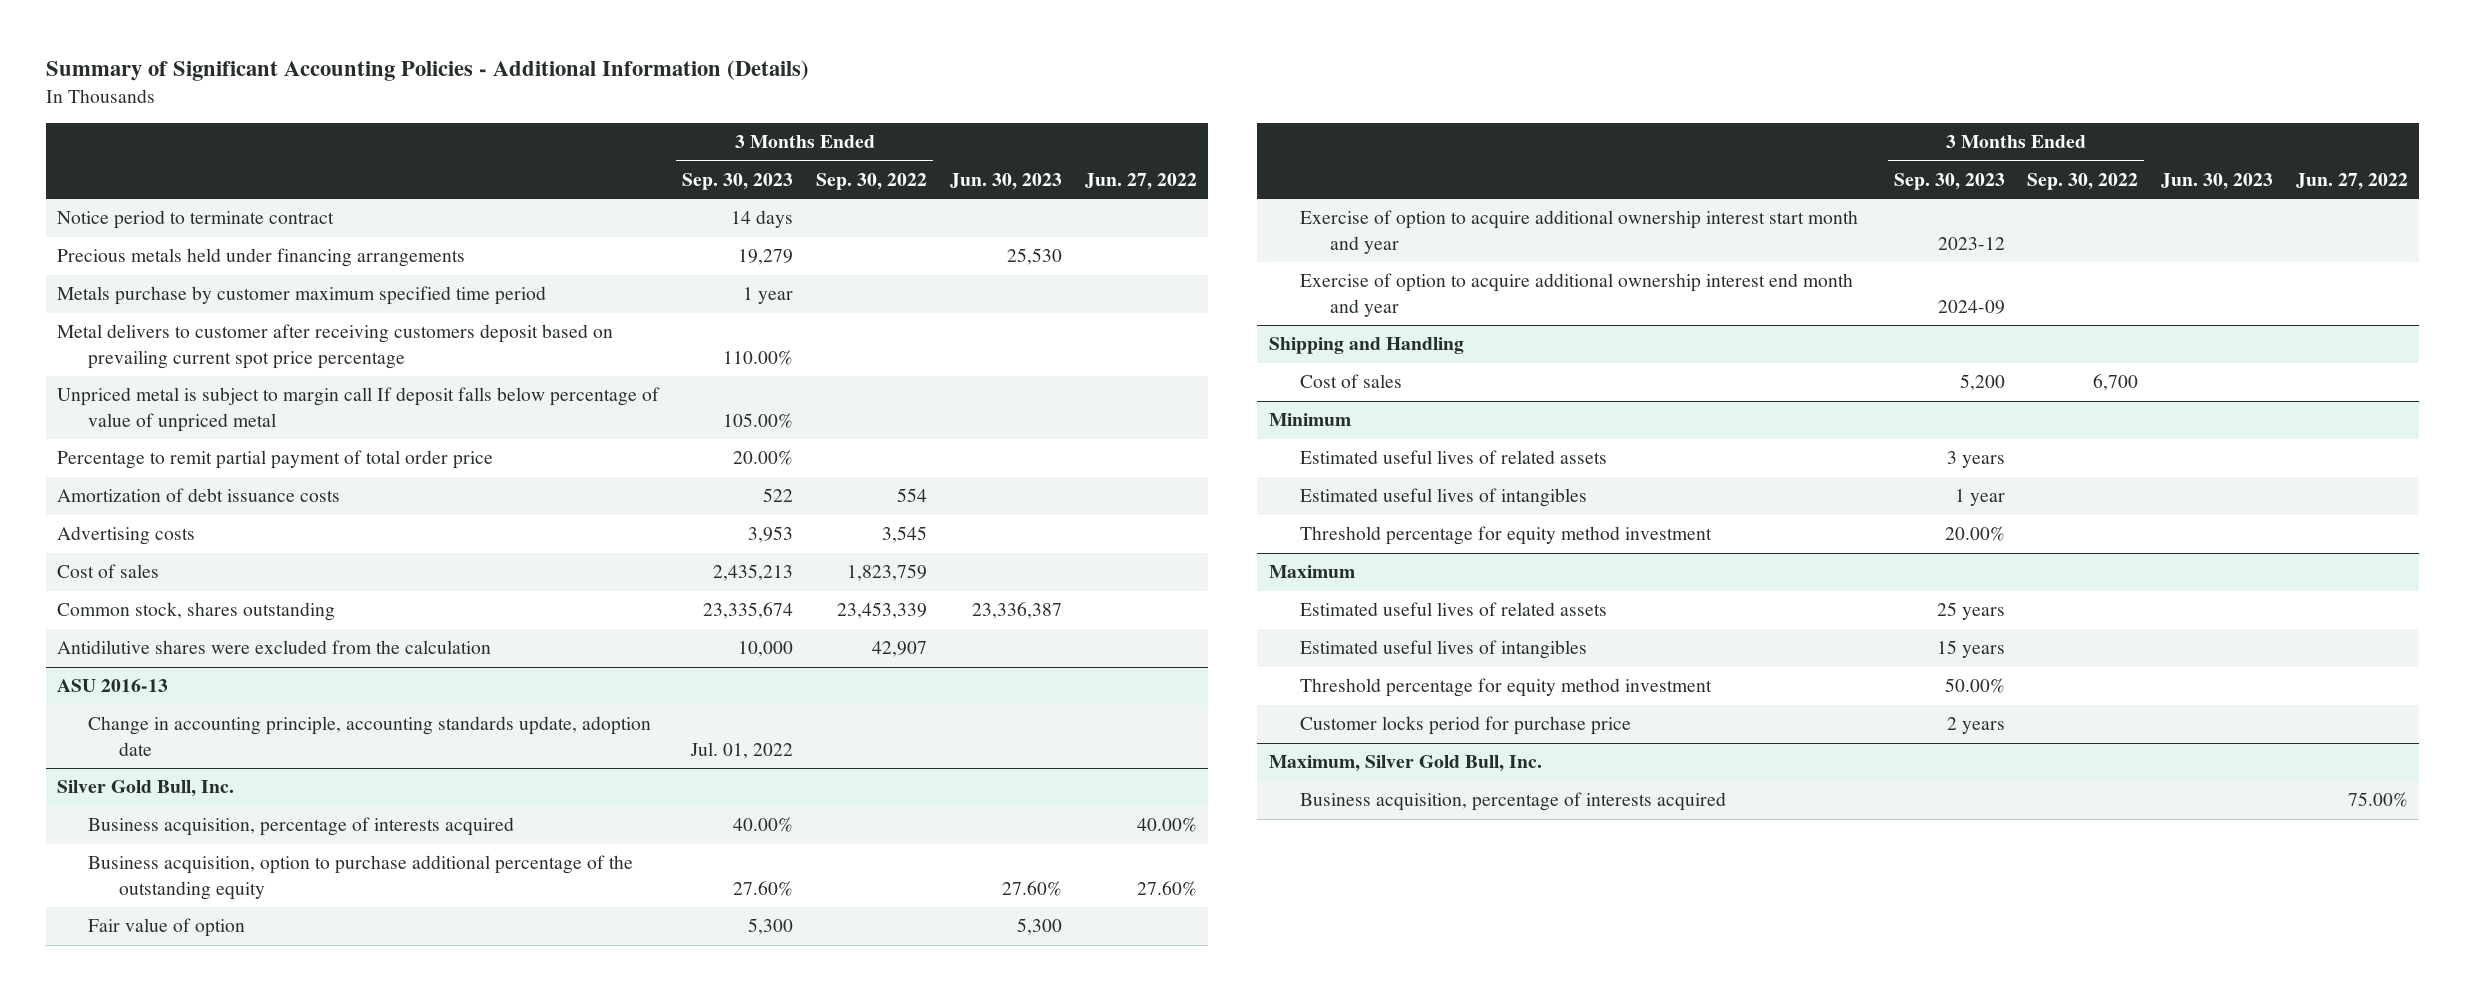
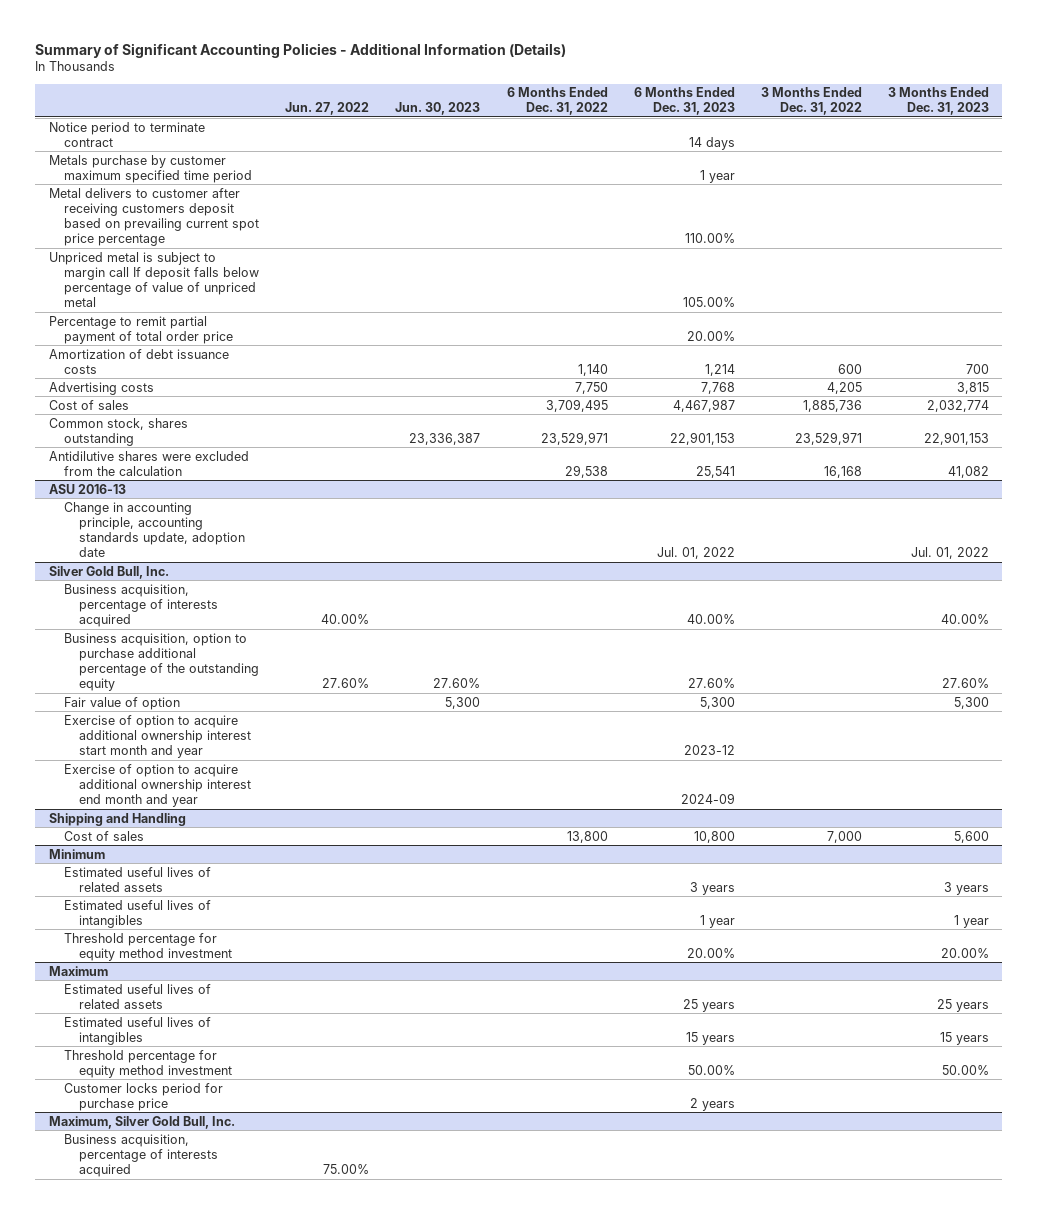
- | 3 Months Ended Sep. 30, 2023 | 3 Months Ended Sep. 30, 2022 | Jun. 30, 2023 | Jun. 27, 2022
+ | Jun. 27, 2022 | Jun. 30, 2023 | 6 Months Ended Dec. 31, 2022 | 6 Months Ended Dec. 31, 2023 | 3 Months Ended Dec. 31, 2022 | 3 Months Ended Dec. 31, 2023
- Precious metals held under financing arrangements | 19,279 | | 25,530 |

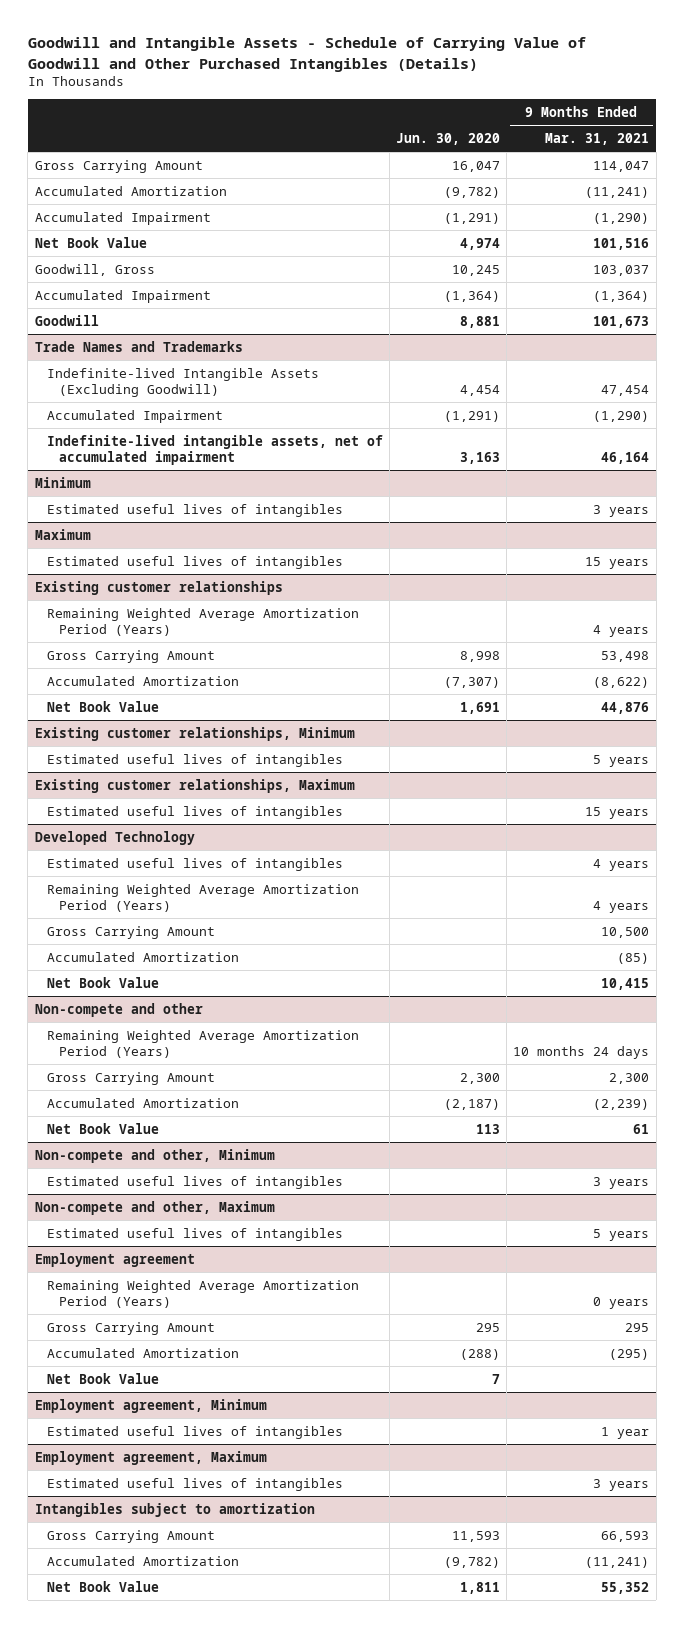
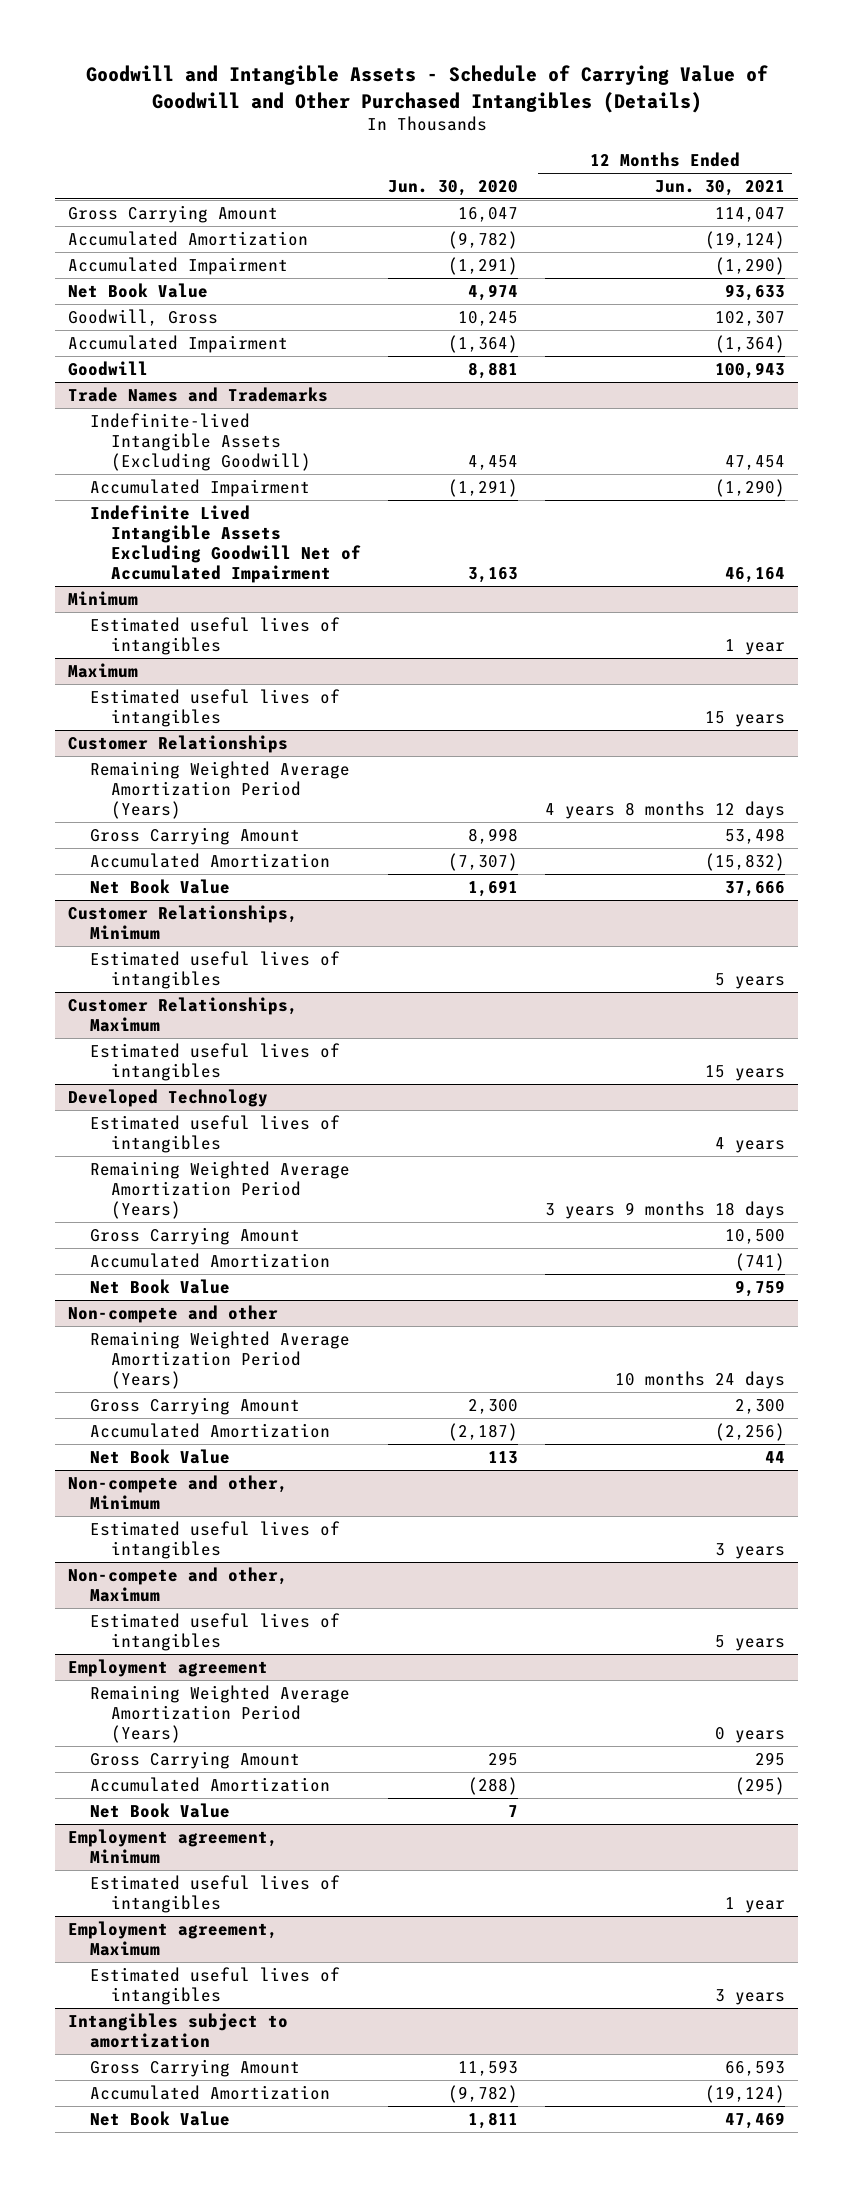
- | Jun. 30, 2020 | 9 Months Ended Mar. 31, 2021
+ | Jun. 30, 2020 | 12 Months Ended Jun. 30, 2021
@ Trade Names and Trademarks
- Indefinite-lived intangible assets, net of accumulated impairment | 3,163 | 46,164
+ Indefinite Lived Intangible Assets Excluding Goodwill Net of Accumulated Impairment | 3,163 | 46,164
- Existing customer relationships
+ Customer Relationships
- Existing customer relationships, Minimum
+ Customer Relationships, Minimum
- Existing customer relationships, Maximum
+ Customer Relationships, Maximum

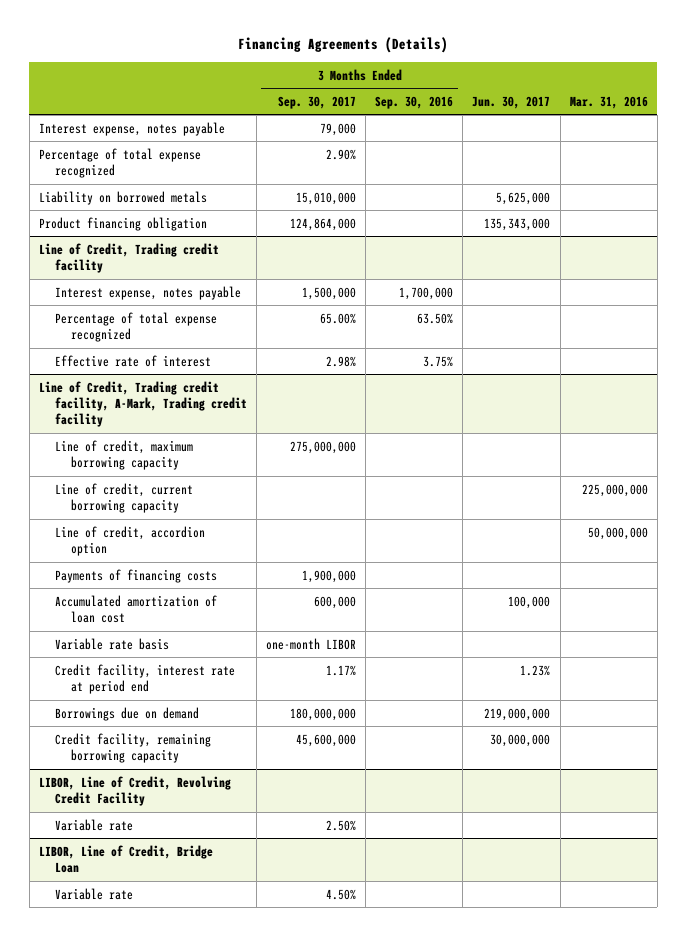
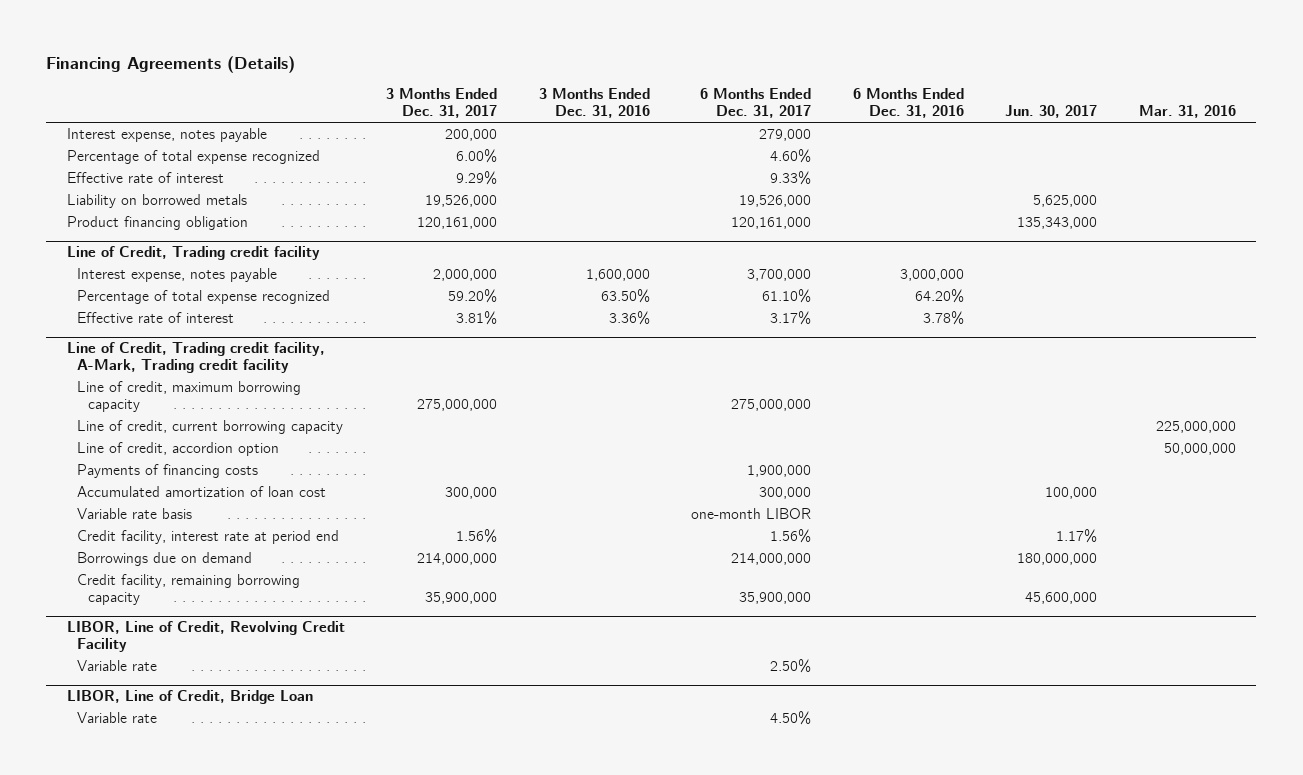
- | 3 Months Ended Sep. 30, 2017 | 3 Months Ended Sep. 30, 2016 | Jun. 30, 2017 | Mar. 31, 2016
+ | 3 Months Ended Dec. 31, 2017 | 3 Months Ended Dec. 31, 2016 | 6 Months Ended Dec. 31, 2017 | 6 Months Ended Dec. 31, 2016 | Jun. 30, 2017 | Mar. 31, 2016
+ Effective rate of interest | 9.29% | | 9.33% | | |
@ Line of Credit, Trading credit facility, A-Mark, Trading credit facility
- Credit facility, interest rate at period end | 1.17% | | 1.23% |
- Borrowings due on demand | 180,000,000 | | 219,000,000 |
- Credit facility, remaining borrowing capacity | 45,600,000 | | 30,000,000 |
+ Credit facility, interest rate at period end | 1.56% | | 1.56% | | 1.17% |
+ Borrowings due on demand | 214,000,000 | | 214,000,000 | | 180,000,000 |
+ Credit facility, remaining borrowing capacity | 35,900,000 | | 35,900,000 | | 45,600,000 |

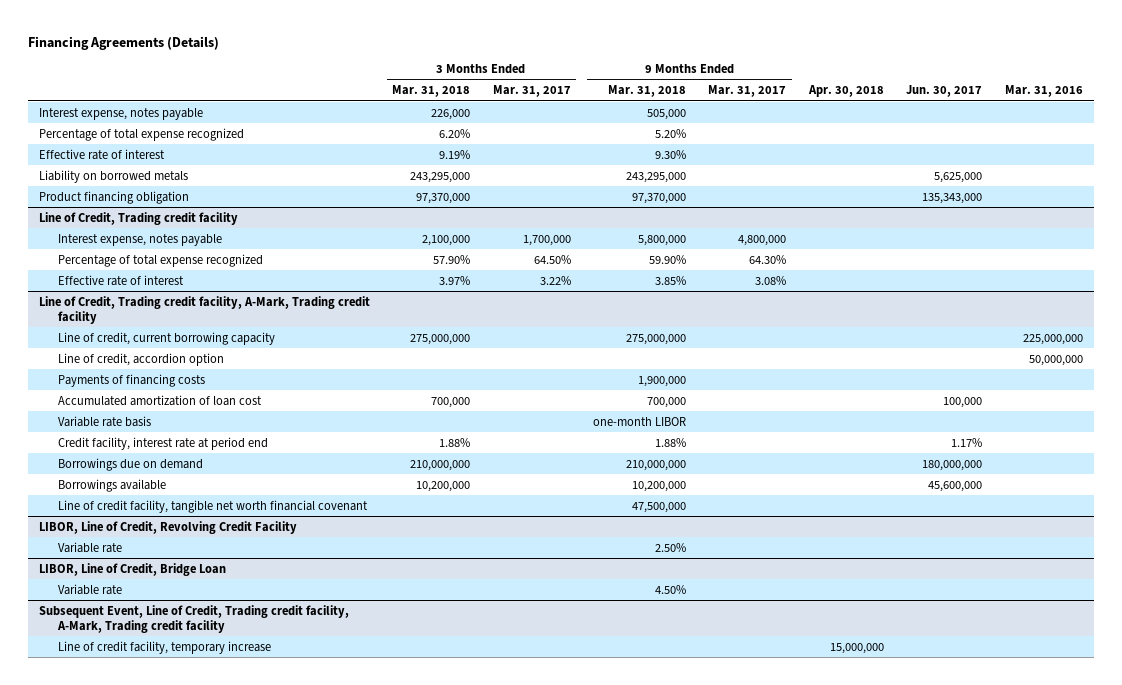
- | 3 Months Ended Dec. 31, 2017 | 3 Months Ended Dec. 31, 2016 | 6 Months Ended Dec. 31, 2017 | 6 Months Ended Dec. 31, 2016 | Jun. 30, 2017 | Mar. 31, 2016
+ | 3 Months Ended Mar. 31, 2018 | 3 Months Ended Mar. 31, 2017 | 9 Months Ended Mar. 31, 2018 | 9 Months Ended Mar. 31, 2017 | Apr. 30, 2018 | Jun. 30, 2017 | Mar. 31, 2016
@ Line of Credit, Trading credit facility, A-Mark, Trading credit facility
- Line of credit, maximum borrowing capacity | 275,000,000 | | 275,000,000 | | |
- Credit facility, remaining borrowing capacity | 35,900,000 | | 35,900,000 | | 45,600,000 |
+ Borrowings available | 10,200,000 | | 10,200,000 | | | 45,600,000 |
+ Line of credit facility, tangible net worth financial covenant | | | 47,500,000 | | | |
+ Subsequent Event, Line of Credit, Trading credit facility, A-Mark, Trading credit facility
+ Line of credit facility, temporary increase | | | | | 15,000,000 | |

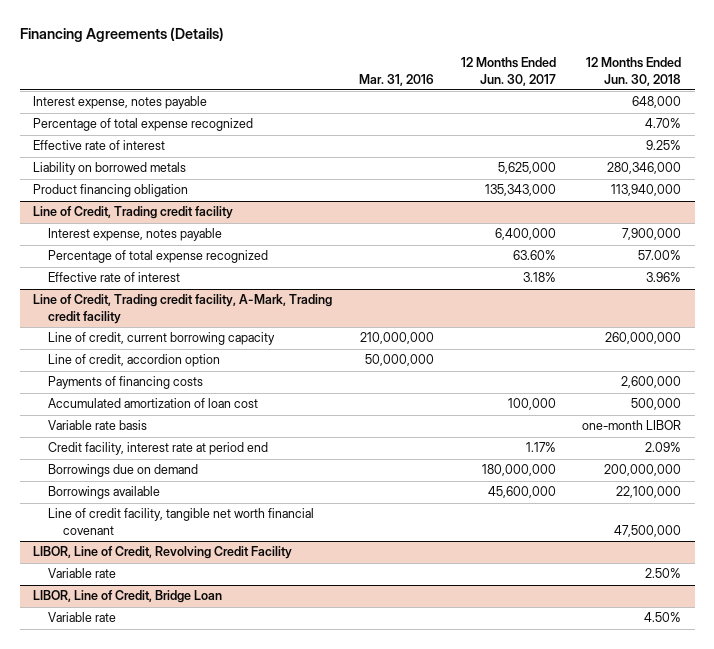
- | 3 Months Ended Mar. 31, 2018 | 3 Months Ended Mar. 31, 2017 | 9 Months Ended Mar. 31, 2018 | 9 Months Ended Mar. 31, 2017 | Apr. 30, 2018 | Jun. 30, 2017 | Mar. 31, 2016
+ | Mar. 31, 2016 | 12 Months Ended Jun. 30, 2017 | 12 Months Ended Jun. 30, 2018
@ Line of Credit, Trading credit facility, A-Mark, Trading credit facility
- Line of credit, current borrowing capacity | 275,000,000 | | 275,000,000 | | | | 225,000,000
+ Line of credit, current borrowing capacity | 210,000,000 | | 260,000,000
- Subsequent Event, Line of Credit, Trading credit facility, A-Mark, Trading credit facility
- Line of credit facility, temporary increase | | | | | 15,000,000 | |

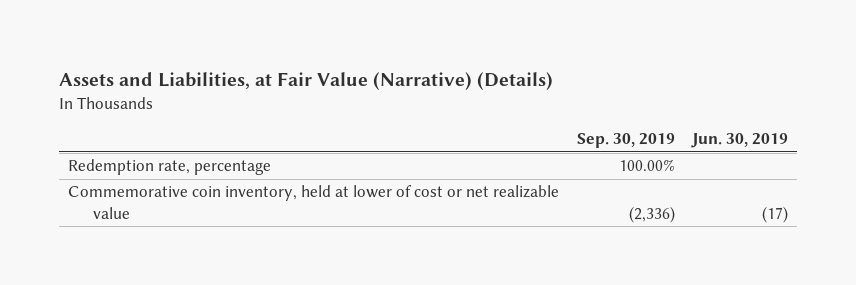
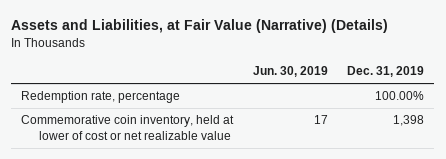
- | Sep. 30, 2019 | Jun. 30, 2019
+ | Jun. 30, 2019 | Dec. 31, 2019
- Commemorative coin inventory, held at lower of cost or net realizable value | (2,336) | (17)
+ Commemorative coin inventory, held at lower of cost or net realizable value | 17 | 1,398

